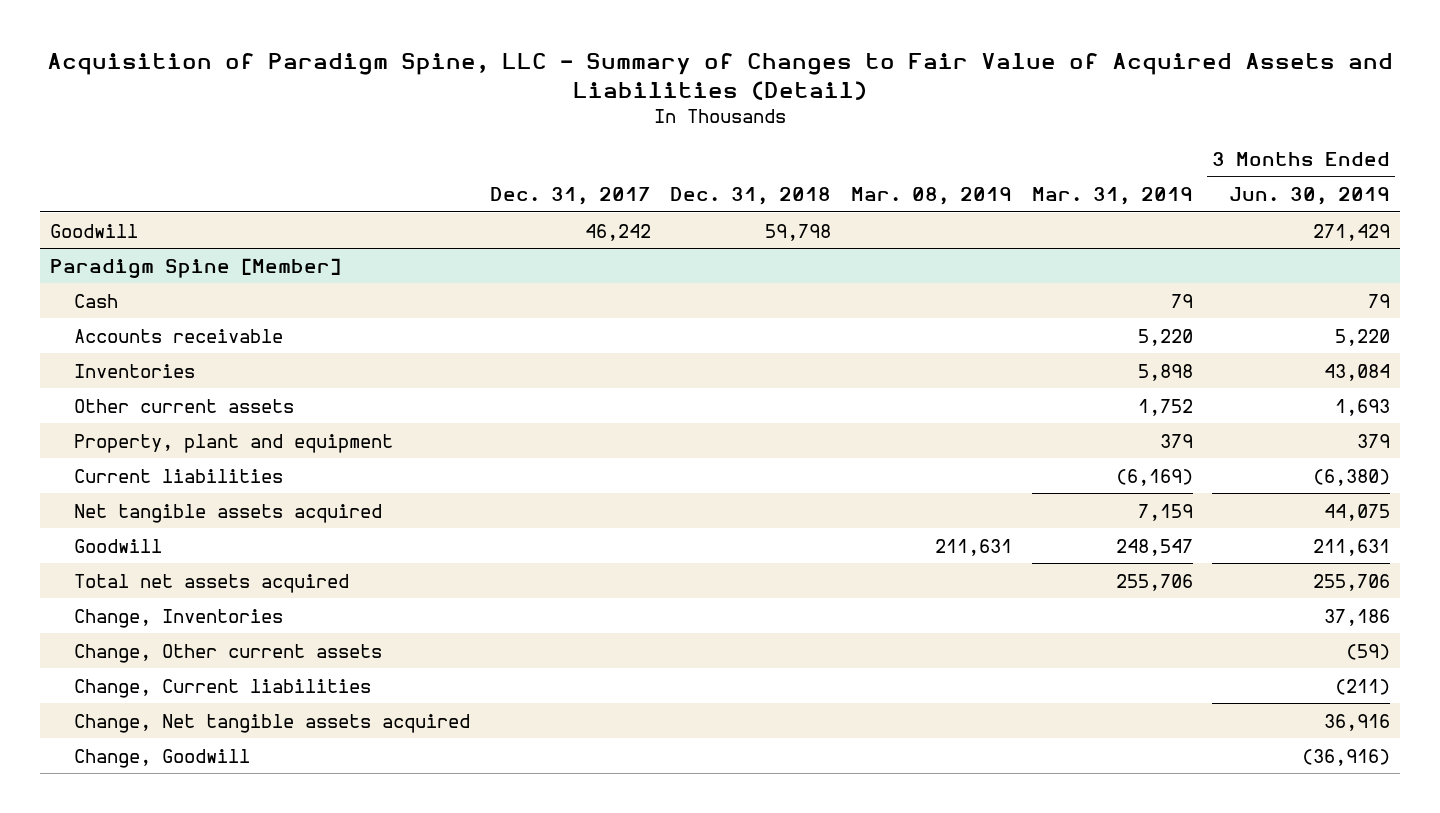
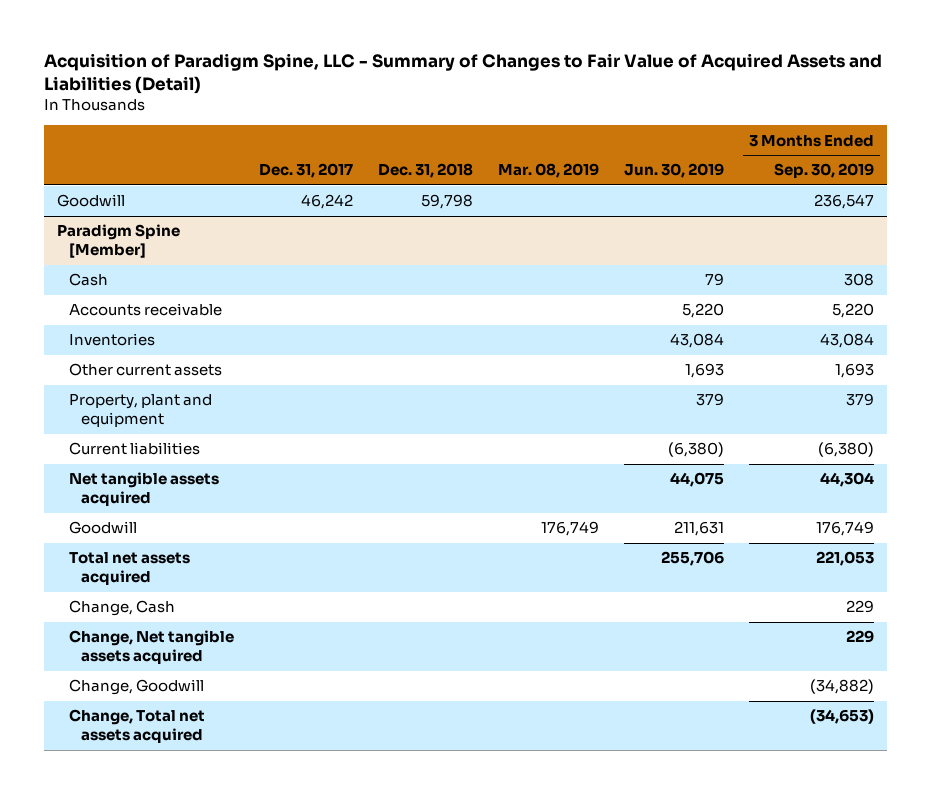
- | Dec. 31, 2017 | Dec. 31, 2018 | Mar. 08, 2019 | Mar. 31, 2019 | 3 Months Ended Jun. 30, 2019
+ | Dec. 31, 2017 | Dec. 31, 2018 | Mar. 08, 2019 | Jun. 30, 2019 | 3 Months Ended Sep. 30, 2019
@ Paradigm Spine [Member]
- Goodwill | | | 211,631 | 248,547 | 211,631
+ Goodwill | | | 176,749 | 211,631 | 176,749
- Change, Inventories | | | | | 37,186
- Change, Other current assets | | | | | (59)
- Change, Current liabilities | | | | | (211)
+ Change, Cash | | | | | 229
+ Change, Total net assets acquired | | | | | (34,653)

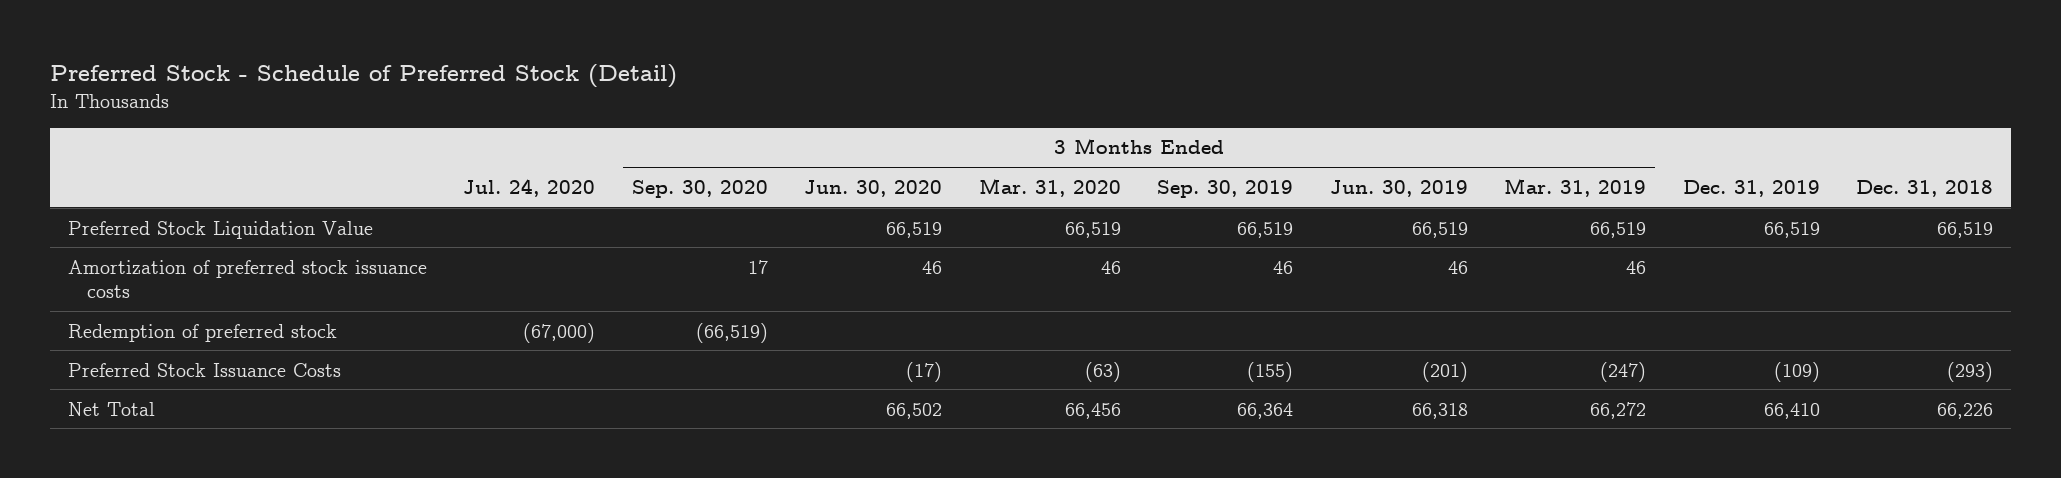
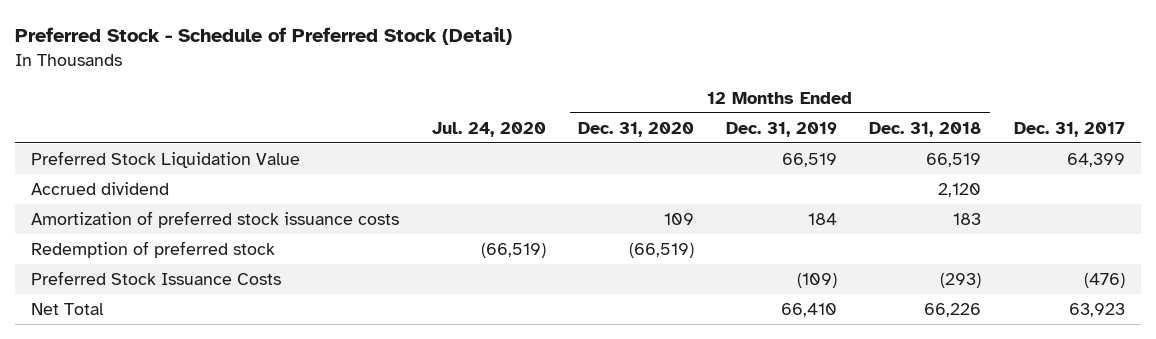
- | Jul. 24, 2020 | 3 Months Ended Sep. 30, 2020 | 3 Months Ended Jun. 30, 2020 | 3 Months Ended Mar. 31, 2020 | 3 Months Ended Sep. 30, 2019 | 3 Months Ended Jun. 30, 2019 | 3 Months Ended Mar. 31, 2019 | Dec. 31, 2019 | Dec. 31, 2018
+ | Jul. 24, 2020 | 12 Months Ended Dec. 31, 2020 | 12 Months Ended Dec. 31, 2019 | 12 Months Ended Dec. 31, 2018 | Dec. 31, 2017
+ Accrued dividend | | | | 2,120 |
- Redemption of preferred stock | (67,000) | (66,519) | | | | | | |
+ Redemption of preferred stock | (66,519) | (66,519) | | |

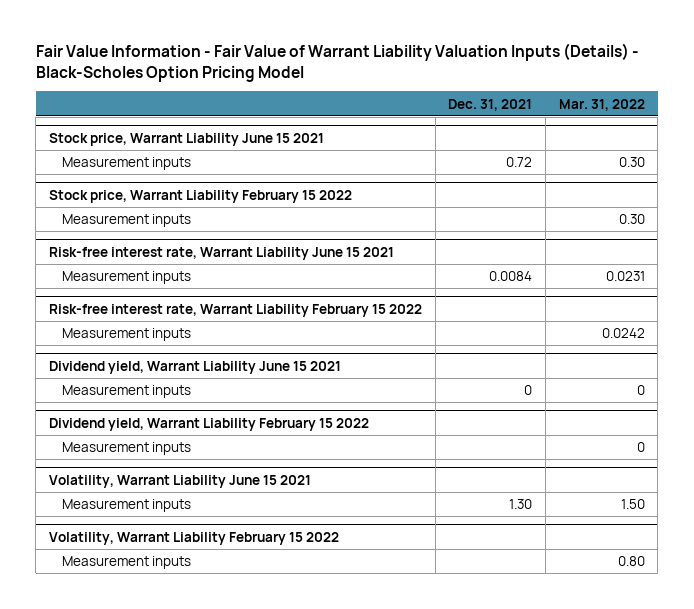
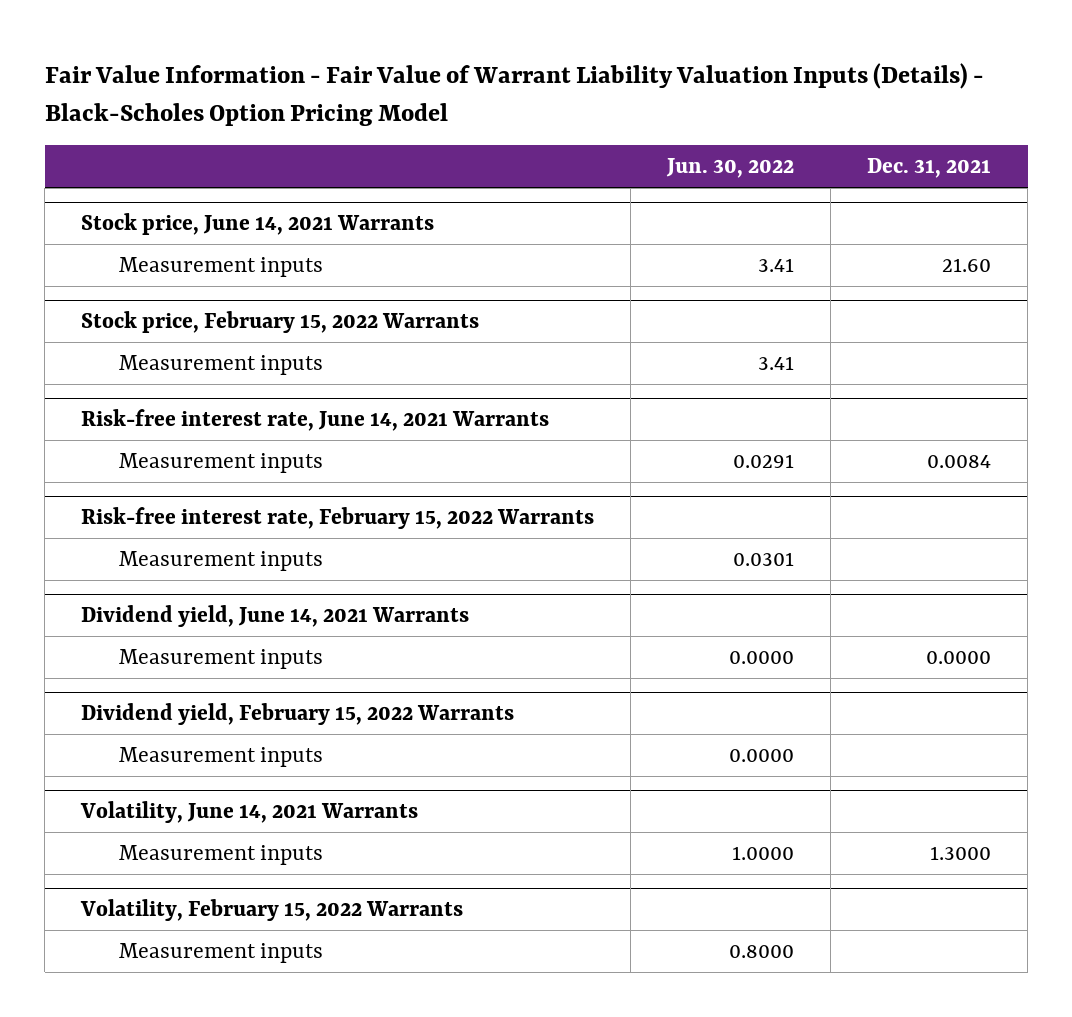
- | Dec. 31, 2021 | Mar. 31, 2022
+ | Jun. 30, 2022 | Dec. 31, 2021
- Stock price, Warrant Liability June 15 2021
- Measurement inputs | 0.72 | 0.30
- Stock price, Warrant Liability February 15 2022
+ Stock price, June 14, 2021 Warrants
+ Measurement inputs | 3.41 | 21.60
+ Stock price, February 15, 2022 Warrants
- Risk-free interest rate, Warrant Liability June 15 2021
+ Risk-free interest rate, June 14, 2021 Warrants
- Risk-free interest rate, Warrant Liability February 15 2022
+ Risk-free interest rate, February 15, 2022 Warrants
- Dividend yield, Warrant Liability June 15 2021
- Measurement inputs | 0 | 0
- Dividend yield, Warrant Liability February 15 2022
+ Dividend yield, June 14, 2021 Warrants
+ Measurement inputs | 0.0000 | 0.0000
+ Dividend yield, February 15, 2022 Warrants
- Volatility, Warrant Liability June 15 2021
- Measurement inputs | 1.30 | 1.50
- Volatility, Warrant Liability February 15 2022
+ Volatility, June 14, 2021 Warrants
+ Measurement inputs | 1.0000 | 1.3000
+ Volatility, February 15, 2022 Warrants

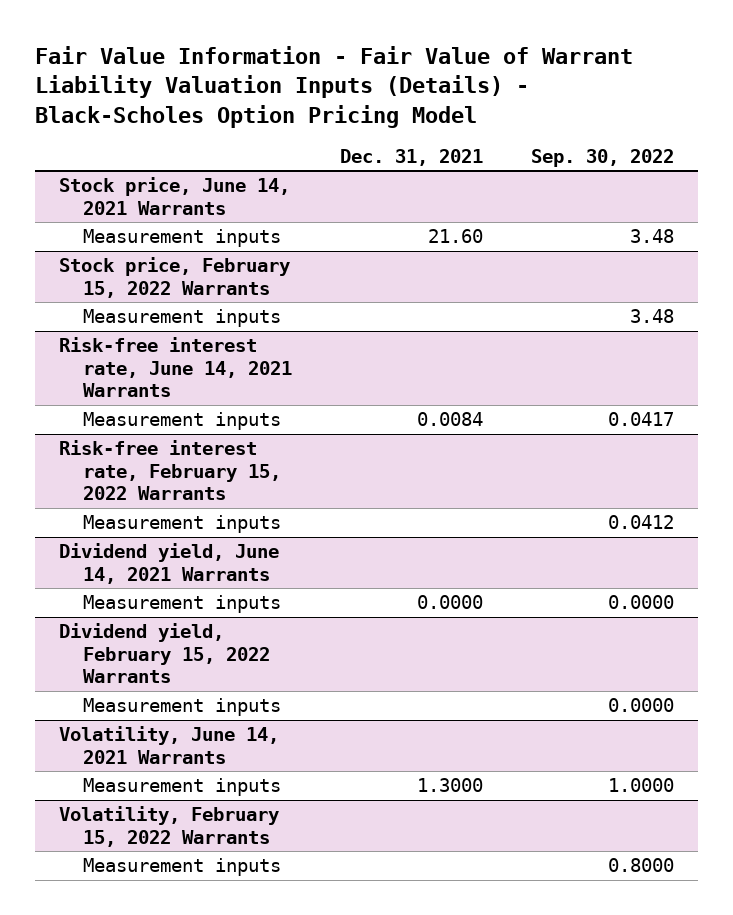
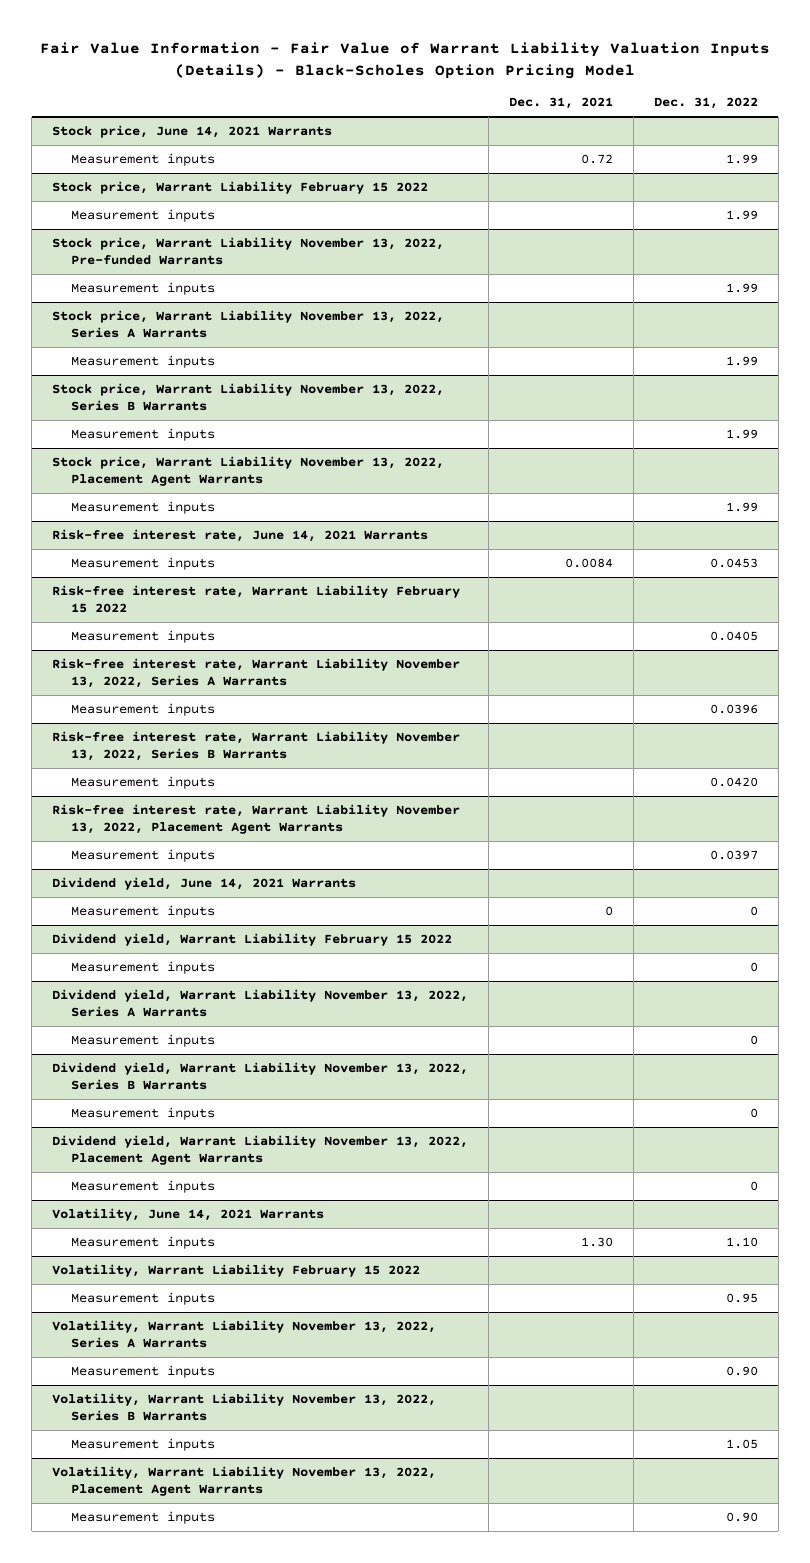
- | Dec. 31, 2021 | Sep. 30, 2022
+ | Dec. 31, 2021 | Dec. 31, 2022
@ Stock price, June 14, 2021 Warrants
- Measurement inputs | 21.60 | 3.48
- Stock price, February 15, 2022 Warrants
@ Stock price, June 14, 2021 Warrants
+ Measurement inputs | 0.72 | 1.99
+ Stock price, Warrant Liability February 15 2022
+ Stock price, Warrant Liability November 13, 2022, Pre-funded Warrants
+ Measurement inputs | | 1.99
+ Stock price, Warrant Liability November 13, 2022, Series A Warrants
+ Measurement inputs | | 1.99
+ Stock price, Warrant Liability November 13, 2022, Series B Warrants
+ Measurement inputs | | 1.99
+ Stock price, Warrant Liability November 13, 2022, Placement Agent Warrants
+ Measurement inputs | | 1.99
- Risk-free interest rate, February 15, 2022 Warrants
+ Risk-free interest rate, Warrant Liability February 15 2022
+ Risk-free interest rate, Warrant Liability November 13, 2022, Series A Warrants
+ Measurement inputs | | 0.0396
+ Risk-free interest rate, Warrant Liability November 13, 2022, Series B Warrants
+ Measurement inputs | | 0.0420
+ Risk-free interest rate, Warrant Liability November 13, 2022, Placement Agent Warrants
+ Measurement inputs | | 0.0397
@ Dividend yield, June 14, 2021 Warrants
- Measurement inputs | 0.0000 | 0.0000
- Dividend yield, February 15, 2022 Warrants
@ Dividend yield, June 14, 2021 Warrants
+ Measurement inputs | 0 | 0
+ Dividend yield, Warrant Liability February 15 2022
+ Dividend yield, Warrant Liability November 13, 2022, Series A Warrants
+ Measurement inputs | | 0
+ Dividend yield, Warrant Liability November 13, 2022, Series B Warrants
+ Measurement inputs | | 0
+ Dividend yield, Warrant Liability November 13, 2022, Placement Agent Warrants
+ Measurement inputs | | 0
@ Volatility, June 14, 2021 Warrants
- Measurement inputs | 1.3000 | 1.0000
- Volatility, February 15, 2022 Warrants
@ Volatility, June 14, 2021 Warrants
+ Measurement inputs | 1.30 | 1.10
+ Volatility, Warrant Liability February 15 2022
+ Volatility, Warrant Liability November 13, 2022, Series A Warrants
+ Measurement inputs | | 0.90
+ Volatility, Warrant Liability November 13, 2022, Series B Warrants
+ Measurement inputs | | 1.05
+ Volatility, Warrant Liability November 13, 2022, Placement Agent Warrants
+ Measurement inputs | | 0.90

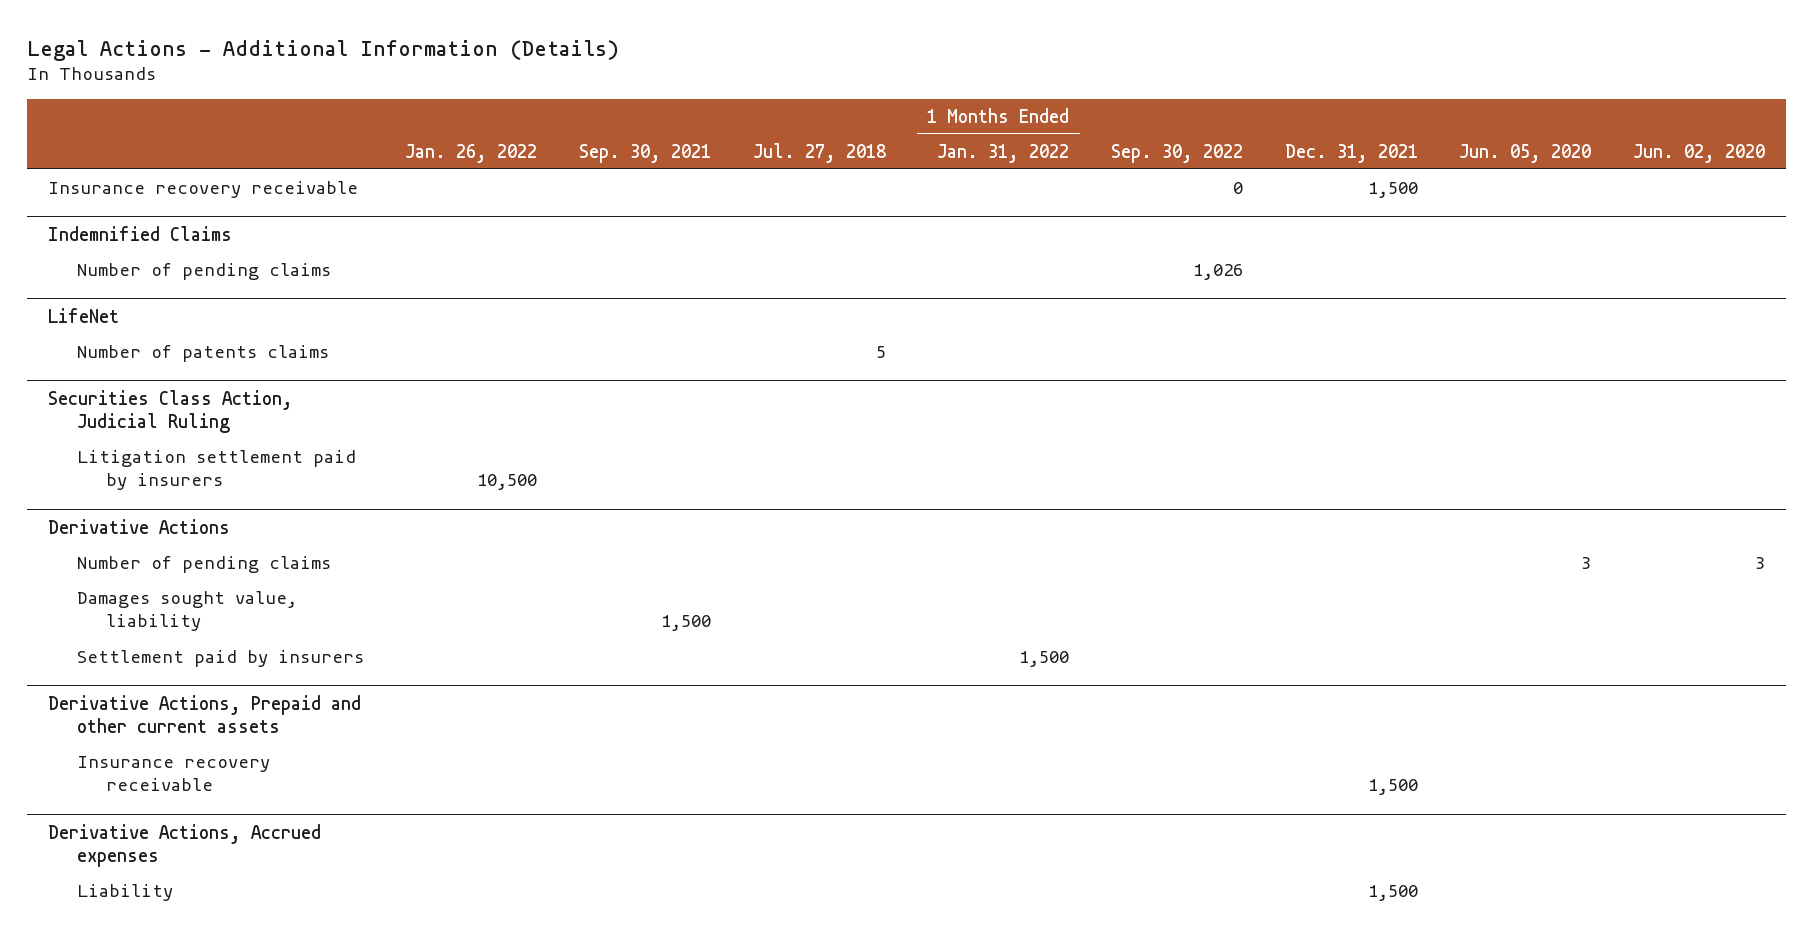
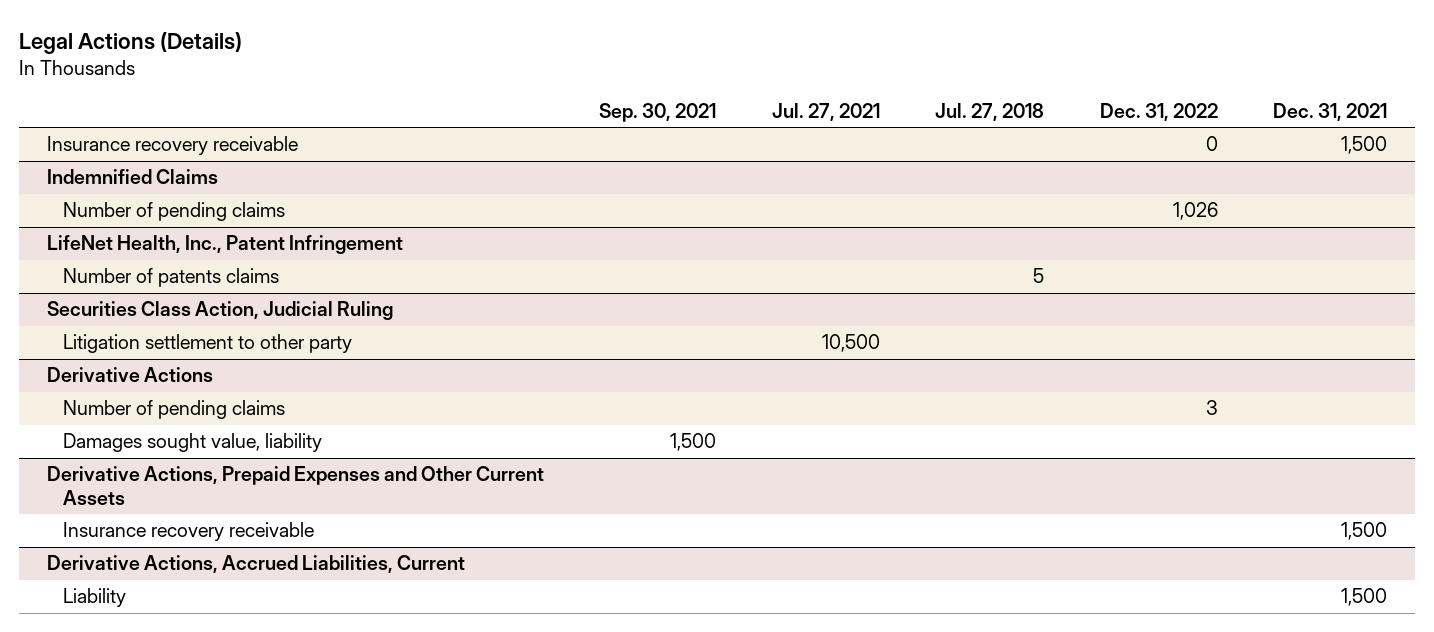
- Legal Actions - Additional Information (Details)
+ Legal Actions (Details)
- | Jan. 26, 2022 | Sep. 30, 2021 | Jul. 27, 2018 | 1 Months Ended Jan. 31, 2022 | Sep. 30, 2022 | Dec. 31, 2021 | Jun. 05, 2020 | Jun. 02, 2020
+ | Sep. 30, 2021 | Jul. 27, 2021 | Jul. 27, 2018 | Dec. 31, 2022 | Dec. 31, 2021
- LifeNet
+ LifeNet Health, Inc., Patent Infringement
@ Securities Class Action, Judicial Ruling
- Litigation settlement paid by insurers | 10,500 | | | | | | |
+ Litigation settlement to other party | | 10,500 | | |
@ Derivative Actions
- Settlement paid by insurers | | | | 1,500 | | | |
- Derivative Actions, Prepaid and other current assets
+ Derivative Actions, Prepaid Expenses and Other Current Assets
- Derivative Actions, Accrued expenses
+ Derivative Actions, Accrued Liabilities, Current

